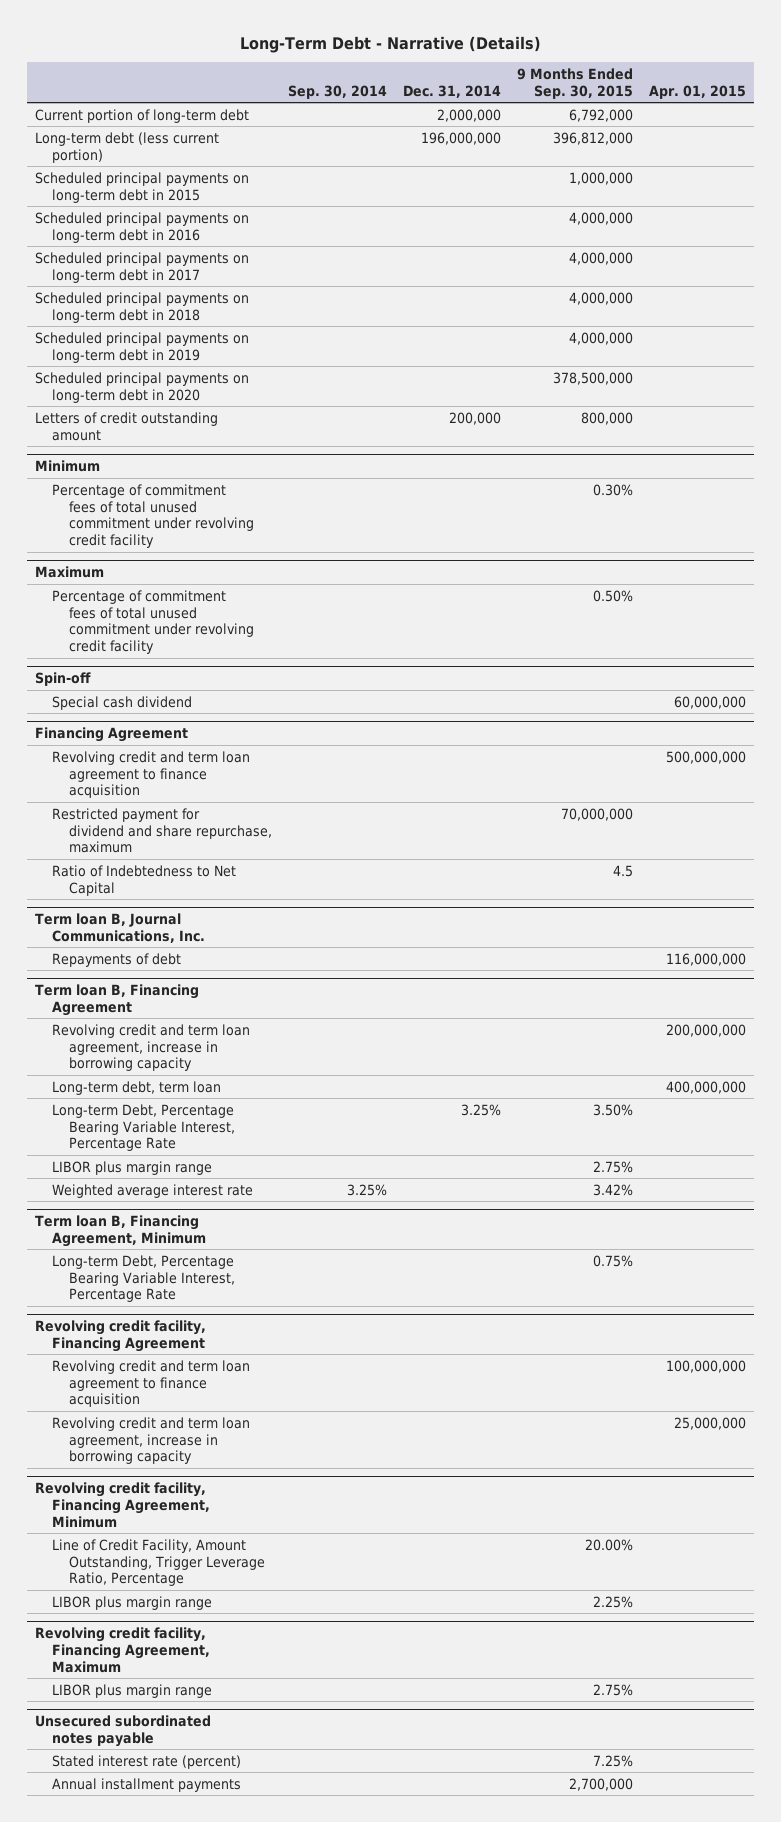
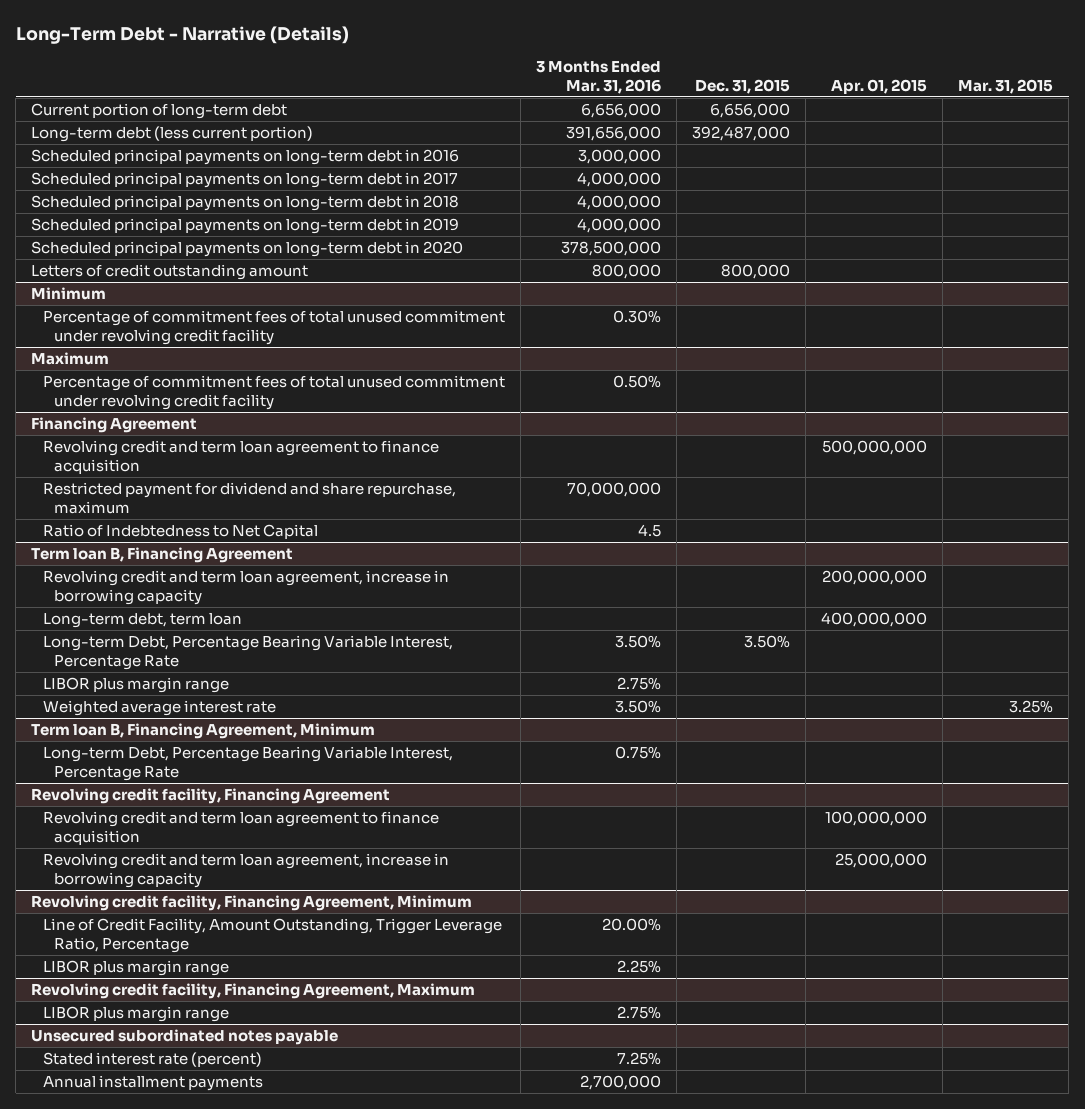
- | Sep. 30, 2014 | Dec. 31, 2014 | 9 Months Ended Sep. 30, 2015 | Apr. 01, 2015
+ | 3 Months Ended Mar. 31, 2016 | Dec. 31, 2015 | Apr. 01, 2015 | Mar. 31, 2015
- Scheduled principal payments on long-term debt in 2015 | | | 1,000,000 |
- Spin-off
- Special cash dividend | | | | 60,000,000
- Term loan B, Journal Communications, Inc.
- Repayments of debt | | | | 116,000,000

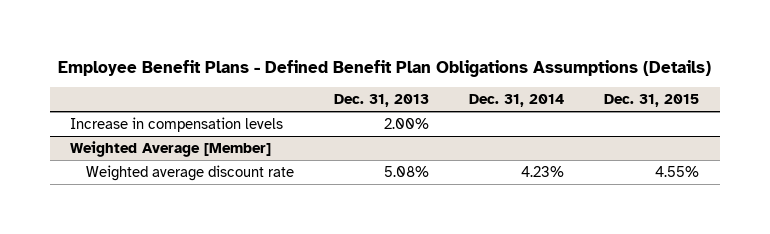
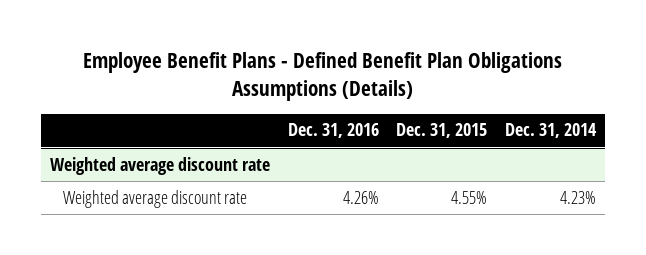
- | Dec. 31, 2013 | Dec. 31, 2014 | Dec. 31, 2015
+ | Dec. 31, 2016 | Dec. 31, 2015 | Dec. 31, 2014
- Increase in compensation levels | 2.00% | |
- Weighted Average [Member]
+ Weighted average discount rate

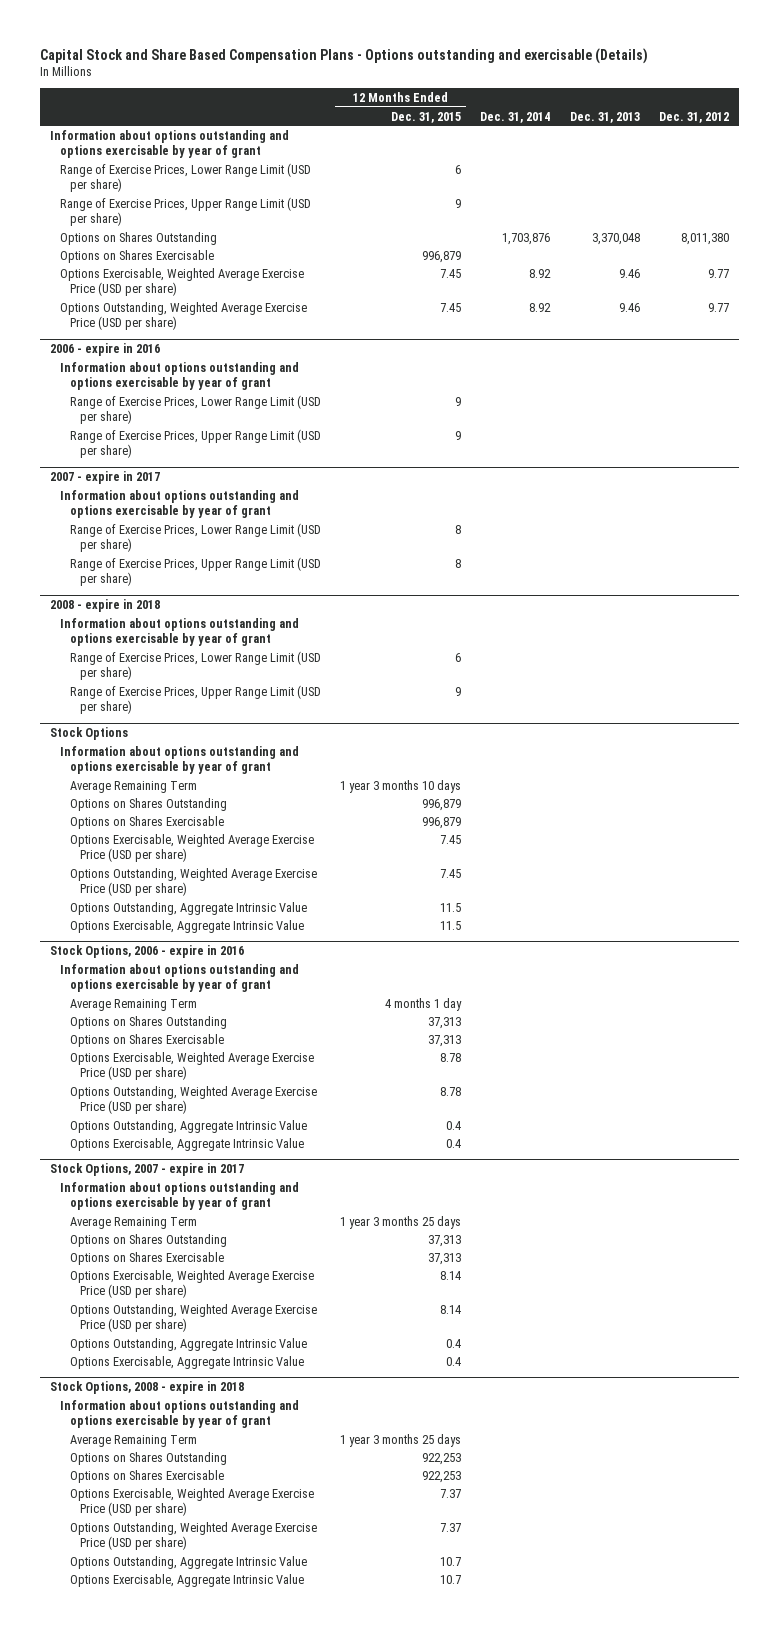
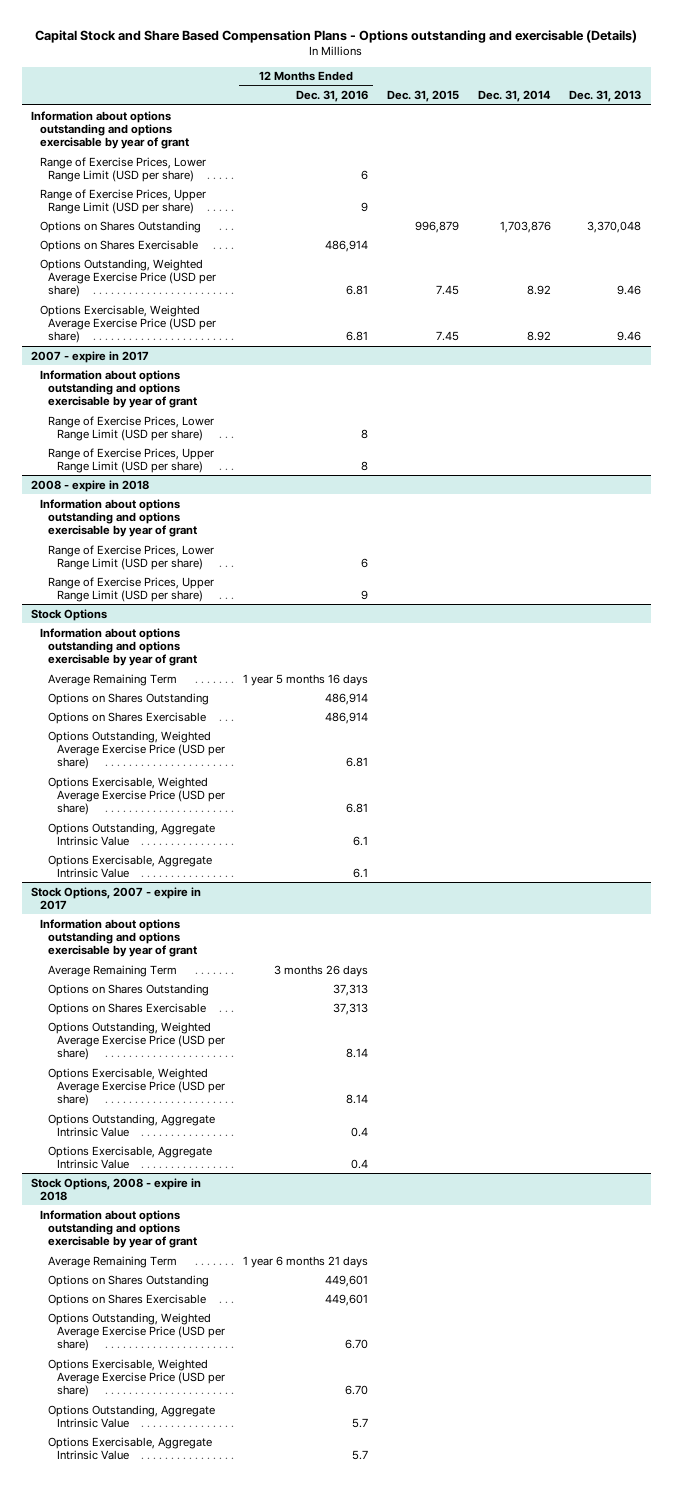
- | 12 Months Ended Dec. 31, 2015 | Dec. 31, 2014 | Dec. 31, 2013 | Dec. 31, 2012
+ | 12 Months Ended Dec. 31, 2016 | Dec. 31, 2015 | Dec. 31, 2014 | Dec. 31, 2013
- 2006 - expire in 2016
- Information about options outstanding and options exercisable by year of grant
- Range of Exercise Prices, Lower Range Limit (USD per share) | 9 | | |
- Range of Exercise Prices, Upper Range Limit (USD per share) | 9 | | |
moved down: Options Exercisable, Weighted Average Exercise Price (USD per share) | 6.81 | 7.45 | 8.92 | 9.46
@ Stock Options
moved down: Options Exercisable, Weighted Average Exercise Price (USD per share) | 6.81 | | |
- Stock Options, 2006 - expire in 2016
- Information about options outstanding and options exercisable by year of grant
- Average Remaining Term | 4 months 1 day | | |
- Options on Shares Outstanding | 37,313 | | |
- Options on Shares Exercisable | 37,313 | | |
- Options Exercisable, Weighted Average Exercise Price (USD per share) | 8.78 | | |
- Options Outstanding, Weighted Average Exercise Price (USD per share) | 8.78 | | |
- Options Outstanding, Aggregate Intrinsic Value | 0.4 | | |
- Options Exercisable, Aggregate Intrinsic Value | 0.4 | | |
@ Stock Options, 2007 - expire in 2017
moved down: Options Exercisable, Weighted Average Exercise Price (USD per share) | 8.14 | | |
@ Stock Options, 2008 - expire in 2018
moved down: Options Exercisable, Weighted Average Exercise Price (USD per share) | 6.70 | | |

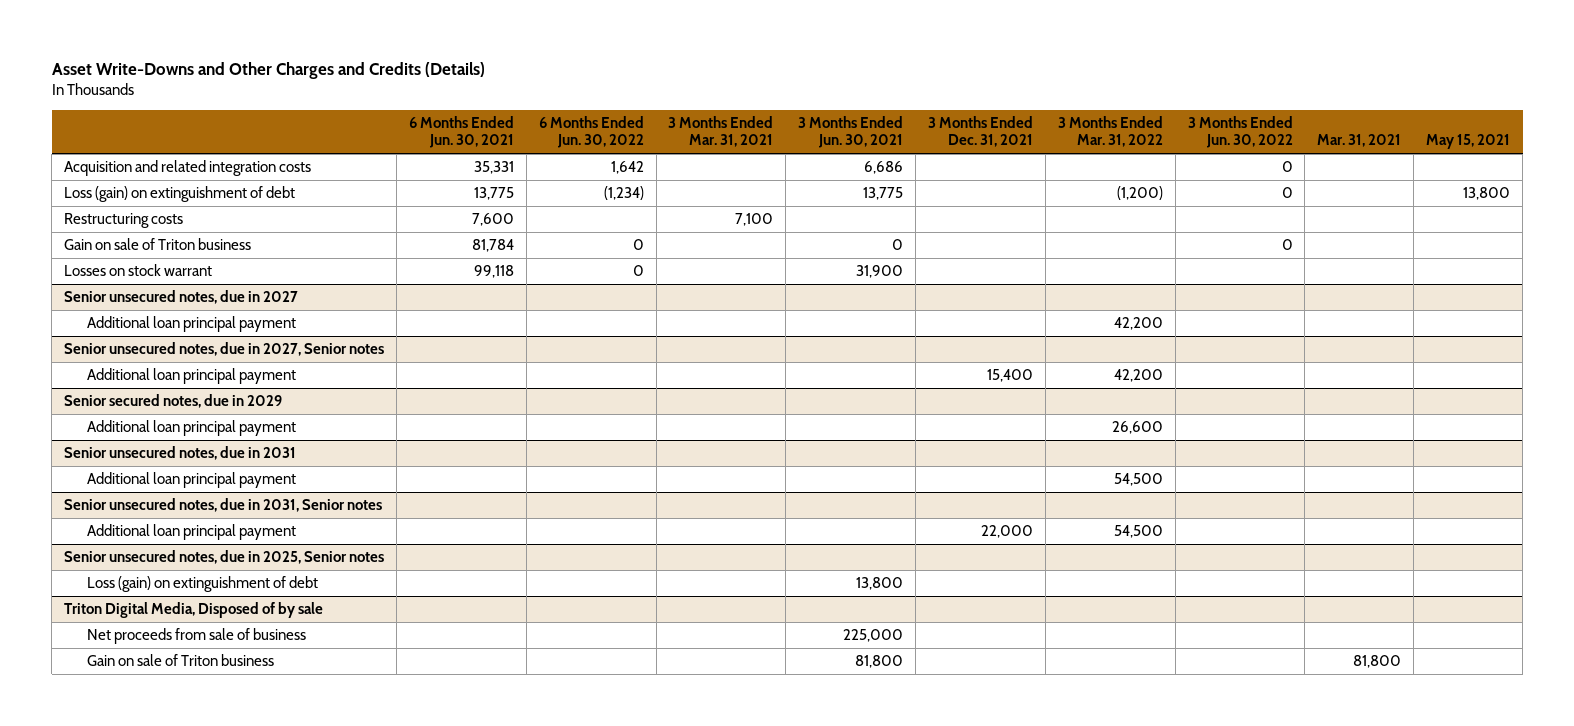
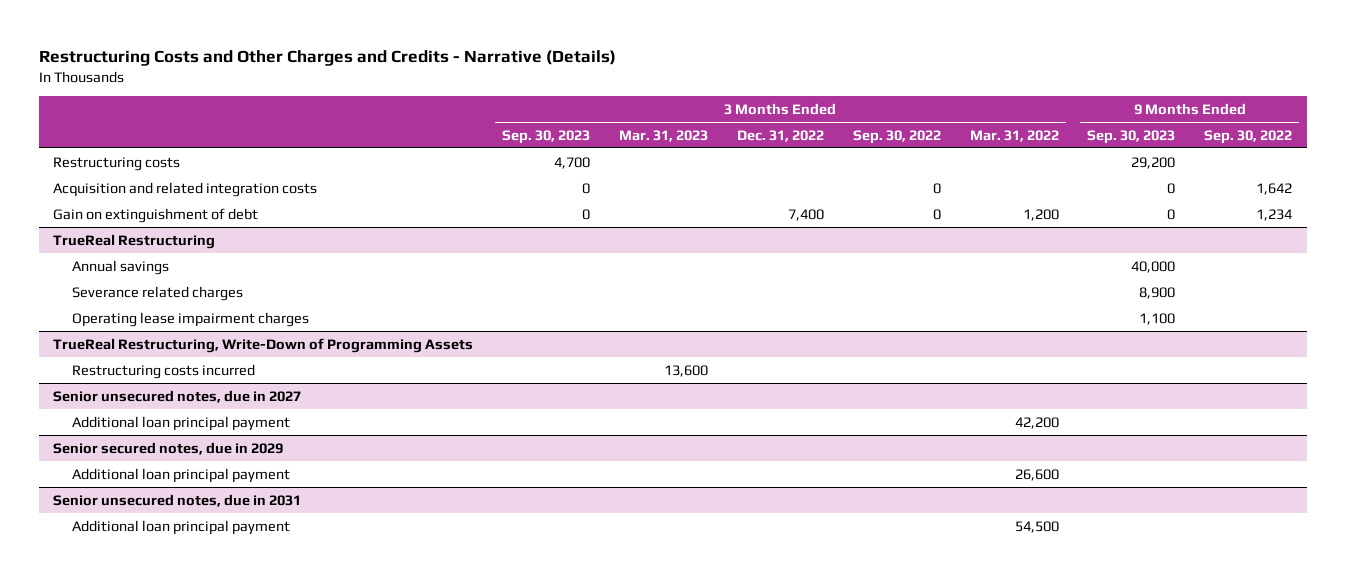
- Asset Write-Downs and Other Charges and Credits (Details)
+ Restructuring Costs and Other Charges and Credits - Narrative (Details)
- | 6 Months Ended Jun. 30, 2021 | 6 Months Ended Jun. 30, 2022 | 3 Months Ended Mar. 31, 2021 | 3 Months Ended Jun. 30, 2021 | 3 Months Ended Dec. 31, 2021 | 3 Months Ended Mar. 31, 2022 | 3 Months Ended Jun. 30, 2022 | Mar. 31, 2021 | May 15, 2021
+ | 3 Months Ended Sep. 30, 2023 | 3 Months Ended Mar. 31, 2023 | 3 Months Ended Dec. 31, 2022 | 3 Months Ended Sep. 30, 2022 | 3 Months Ended Mar. 31, 2022 | 9 Months Ended Sep. 30, 2023 | 9 Months Ended Sep. 30, 2022
- Loss (gain) on extinguishment of debt | 13,775 | (1,234) | | 13,775 | | (1,200) | 0 | | 13,800
- Gain on sale of Triton business | 81,784 | 0 | | 0 | | | 0 | |
- Losses on stock warrant | 99,118 | 0 | | 31,900 | | | | |
moved down: Acquisition and related integration costs | 0 | | | 0 | | 0 | 1,642
+ Gain on extinguishment of debt | 0 | | 7,400 | 0 | 1,200 | 0 | 1,234
+ TrueReal Restructuring
+ Annual savings | | | | | | 40,000 |
+ Severance related charges | | | | | | 8,900 |
+ Operating lease impairment charges | | | | | | 1,100 |
+ TrueReal Restructuring, Write-Down of Programming Assets
+ Restructuring costs incurred | | 13,600 | | | | |
- Senior unsecured notes, due in 2027, Senior notes
- Additional loan principal payment | | | | | 15,400 | 42,200 | | |
- Senior unsecured notes, due in 2031, Senior notes
- Additional loan principal payment | | | | | 22,000 | 54,500 | | |
- Senior unsecured notes, due in 2025, Senior notes
- Loss (gain) on extinguishment of debt | | | | 13,800 | | | | |
- Triton Digital Media, Disposed of by sale
- Net proceeds from sale of business | | | | 225,000 | | | | |
- Gain on sale of Triton business | | | | 81,800 | | | | 81,800 |

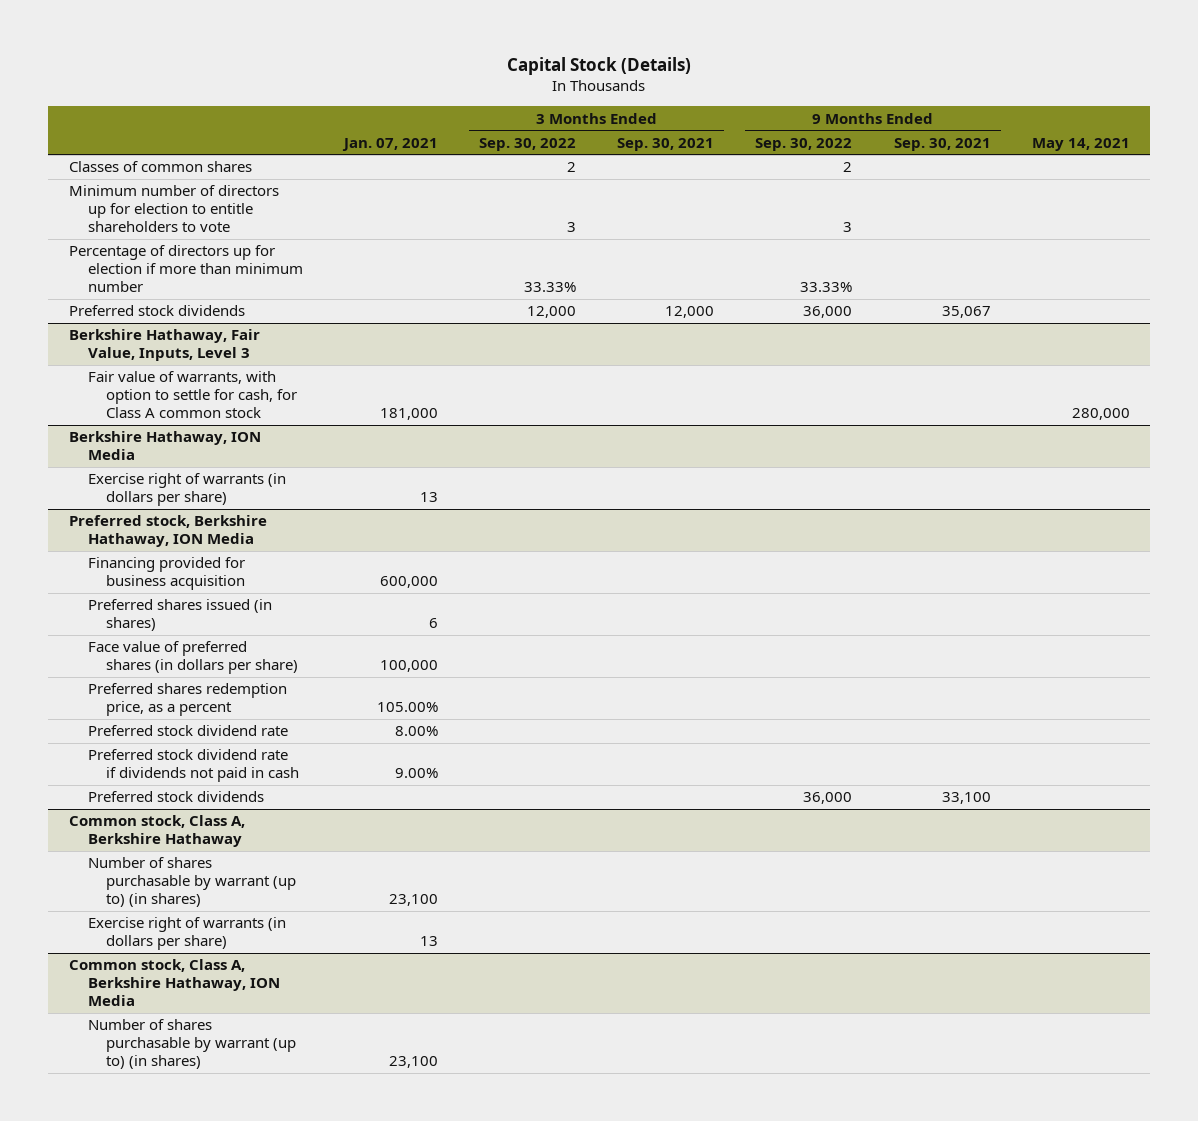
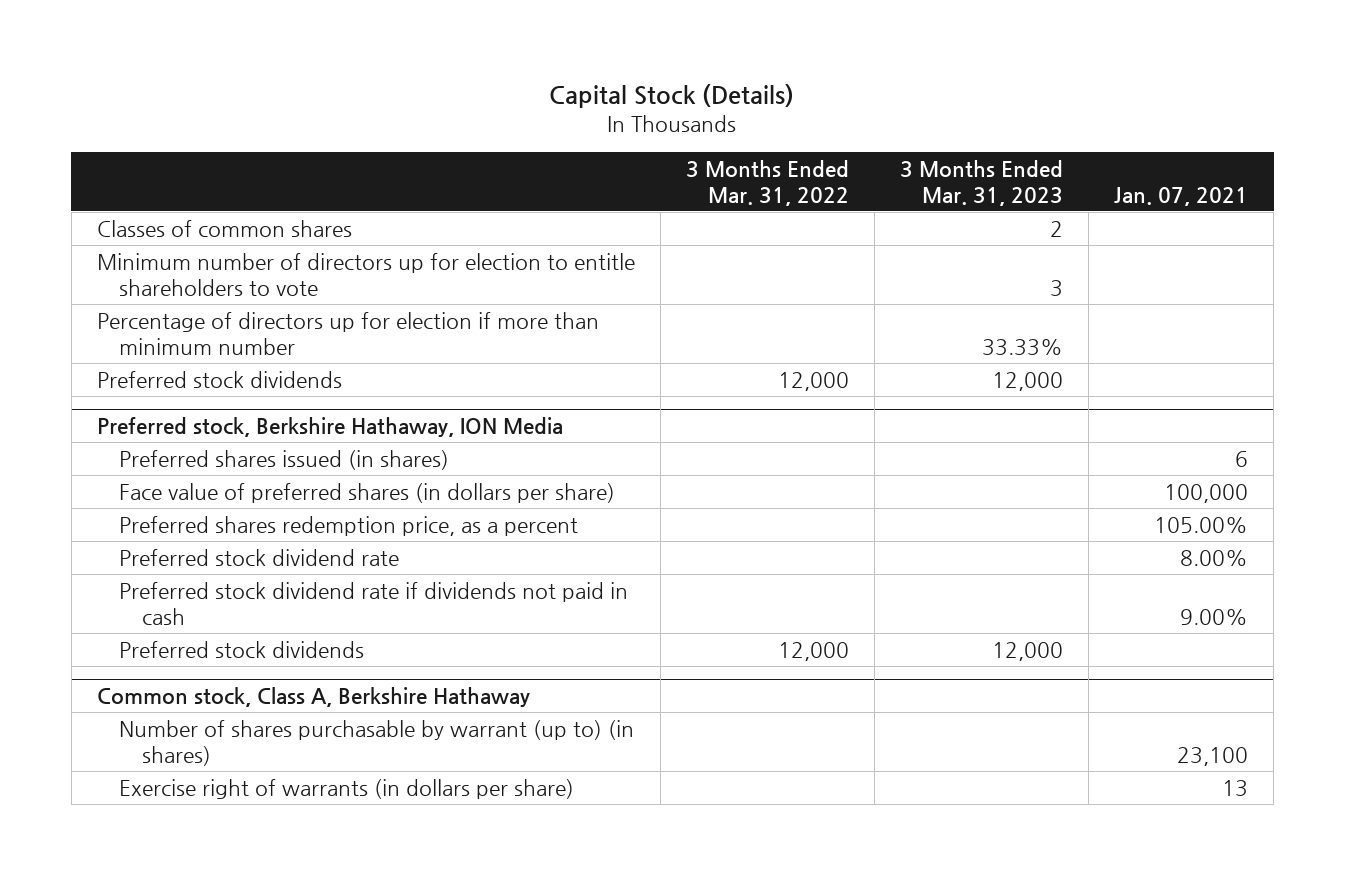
- | Jan. 07, 2021 | 3 Months Ended Sep. 30, 2022 | 3 Months Ended Sep. 30, 2021 | 9 Months Ended Sep. 30, 2022 | 9 Months Ended Sep. 30, 2021 | May 14, 2021
+ | 3 Months Ended Mar. 31, 2022 | 3 Months Ended Mar. 31, 2023 | Jan. 07, 2021
- Berkshire Hathaway, Fair Value, Inputs, Level 3
- Fair value of warrants, with option to settle for cash, for Class A common stock | 181,000 | | | | | 280,000
- Berkshire Hathaway, ION Media
- Exercise right of warrants (in dollars per share) | 13 | | | | |
@ Preferred stock, Berkshire Hathaway, ION Media
- Financing provided for business acquisition | 600,000 | | | | |
- Common stock, Class A, Berkshire Hathaway, ION Media
- Number of shares purchasable by warrant (up to) (in shares) | 23,100 | | | | |

